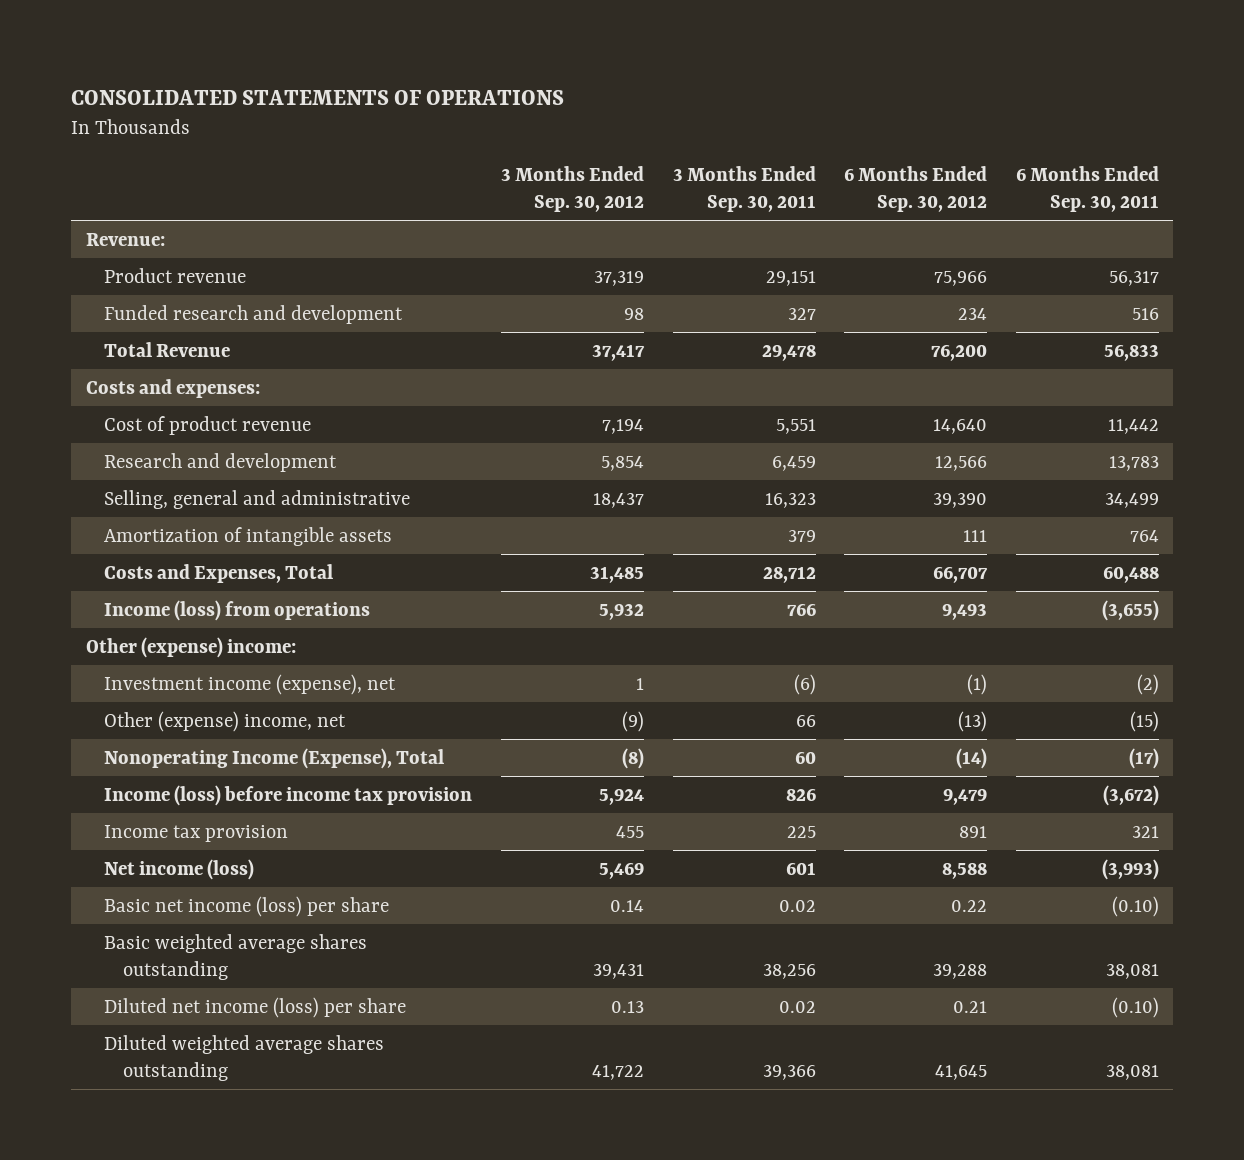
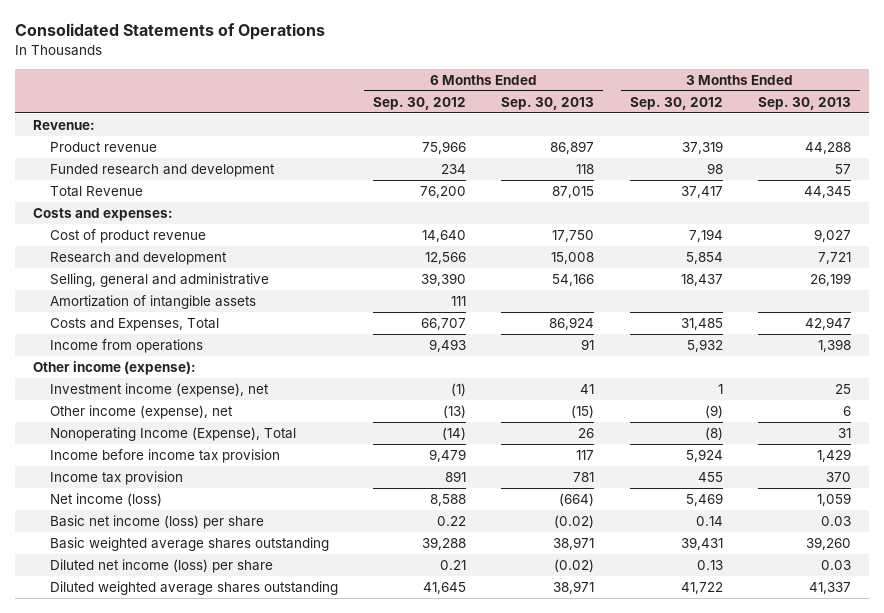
- CONSOLIDATED STATEMENTS OF OPERATIONS
+ Consolidated Statements of Operations
- | 3 Months Ended Sep. 30, 2012 | 3 Months Ended Sep. 30, 2011 | 6 Months Ended Sep. 30, 2012 | 6 Months Ended Sep. 30, 2011
+ | 6 Months Ended Sep. 30, 2012 | 6 Months Ended Sep. 30, 2013 | 3 Months Ended Sep. 30, 2012 | 3 Months Ended Sep. 30, 2013
- Income (loss) from operations | 5,932 | 766 | 9,493 | (3,655)
- Other (expense) income:
+ Income from operations | 9,493 | 91 | 5,932 | 1,398
+ Other income (expense):
- Other (expense) income, net | (9) | 66 | (13) | (15)
+ Other income (expense), net | (13) | (15) | (9) | 6
- Income (loss) before income tax provision | 5,924 | 826 | 9,479 | (3,672)
+ Income before income tax provision | 9,479 | 117 | 5,924 | 1,429

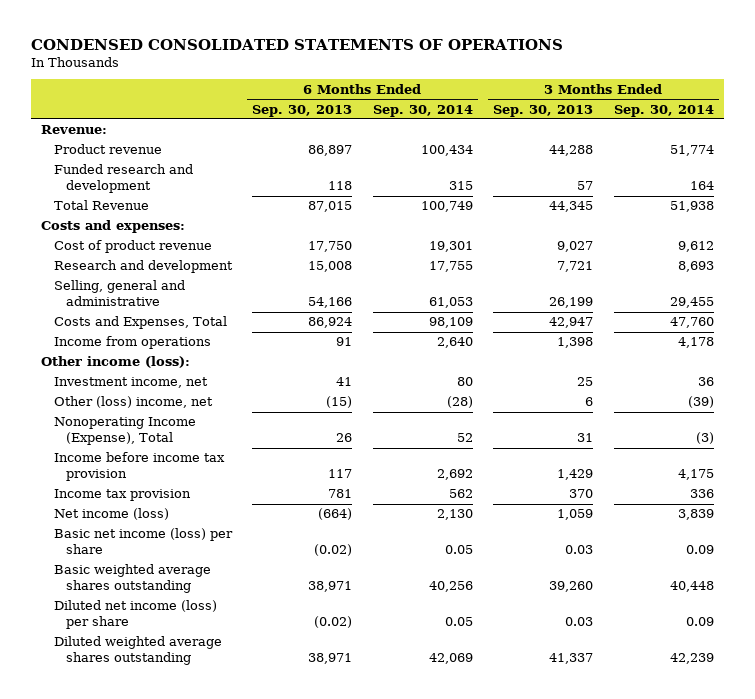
- Consolidated Statements of Operations
+ CONDENSED CONSOLIDATED STATEMENTS OF OPERATIONS
- | 6 Months Ended Sep. 30, 2012 | 6 Months Ended Sep. 30, 2013 | 3 Months Ended Sep. 30, 2012 | 3 Months Ended Sep. 30, 2013
+ | 6 Months Ended Sep. 30, 2013 | 6 Months Ended Sep. 30, 2014 | 3 Months Ended Sep. 30, 2013 | 3 Months Ended Sep. 30, 2014
- Amortization of intangible assets | 111 | | |
- Other income (expense):
- Investment income (expense), net | (1) | 41 | 1 | 25
- Other income (expense), net | (13) | (15) | (9) | 6
+ Other income (loss):
+ Investment income, net | 41 | 80 | 25 | 36
+ Other (loss) income, net | (15) | (28) | 6 | (39)

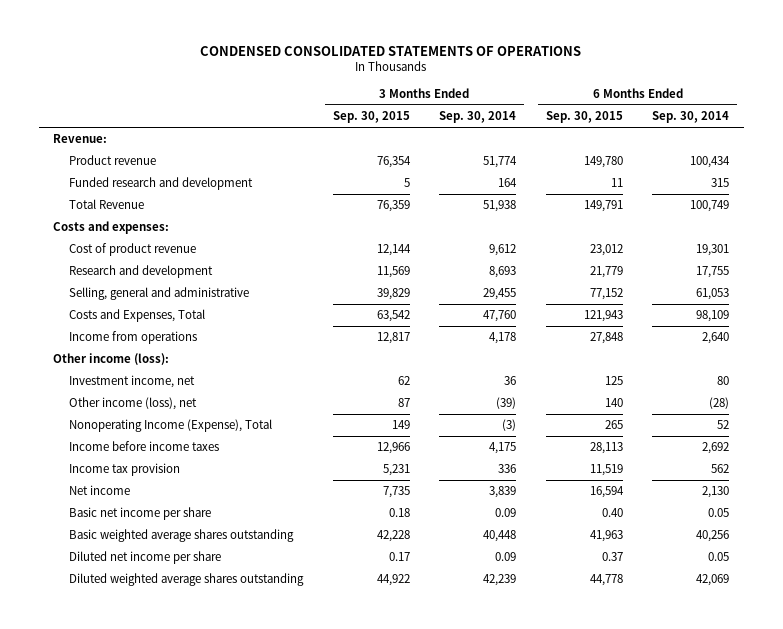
- | 6 Months Ended Sep. 30, 2013 | 6 Months Ended Sep. 30, 2014 | 3 Months Ended Sep. 30, 2013 | 3 Months Ended Sep. 30, 2014
+ | 3 Months Ended Sep. 30, 2015 | 3 Months Ended Sep. 30, 2014 | 6 Months Ended Sep. 30, 2015 | 6 Months Ended Sep. 30, 2014
- Other (loss) income, net | (15) | (28) | 6 | (39)
+ Other income (loss), net | 87 | (39) | 140 | (28)
- Income before income tax provision | 117 | 2,692 | 1,429 | 4,175
+ Income before income taxes | 12,966 | 4,175 | 28,113 | 2,692
- Net income (loss) | (664) | 2,130 | 1,059 | 3,839
- Basic net income (loss) per share | (0.02) | 0.05 | 0.03 | 0.09
+ Net income | 7,735 | 3,839 | 16,594 | 2,130
+ Basic net income per share | 0.18 | 0.09 | 0.40 | 0.05
- Diluted net income (loss) per share | (0.02) | 0.05 | 0.03 | 0.09
+ Diluted net income per share | 0.17 | 0.09 | 0.37 | 0.05

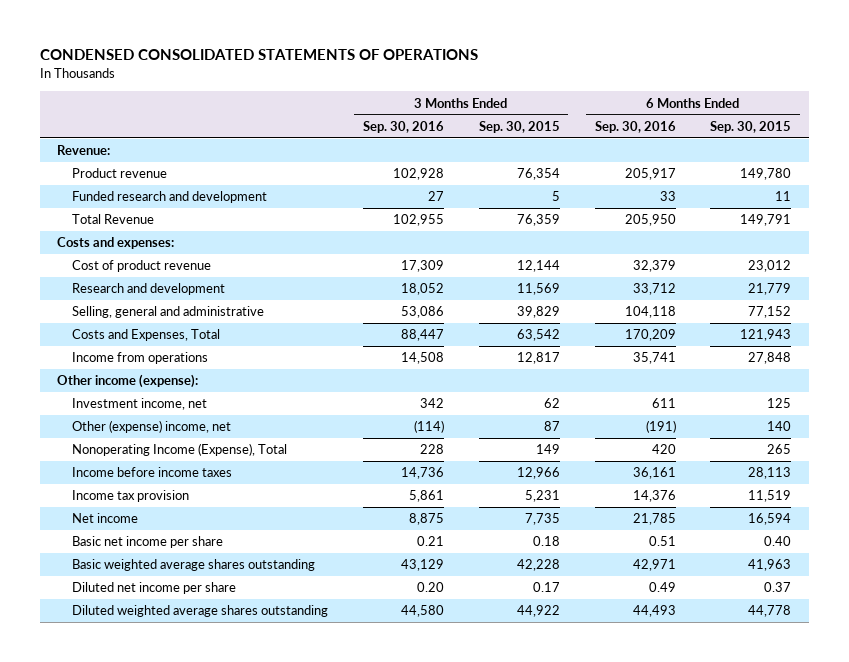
- | 3 Months Ended Sep. 30, 2015 | 3 Months Ended Sep. 30, 2014 | 6 Months Ended Sep. 30, 2015 | 6 Months Ended Sep. 30, 2014
+ | 3 Months Ended Sep. 30, 2016 | 3 Months Ended Sep. 30, 2015 | 6 Months Ended Sep. 30, 2016 | 6 Months Ended Sep. 30, 2015
- Other income (loss):
+ Other income (expense):
- Other income (loss), net | 87 | (39) | 140 | (28)
+ Other (expense) income, net | (114) | 87 | (191) | 140

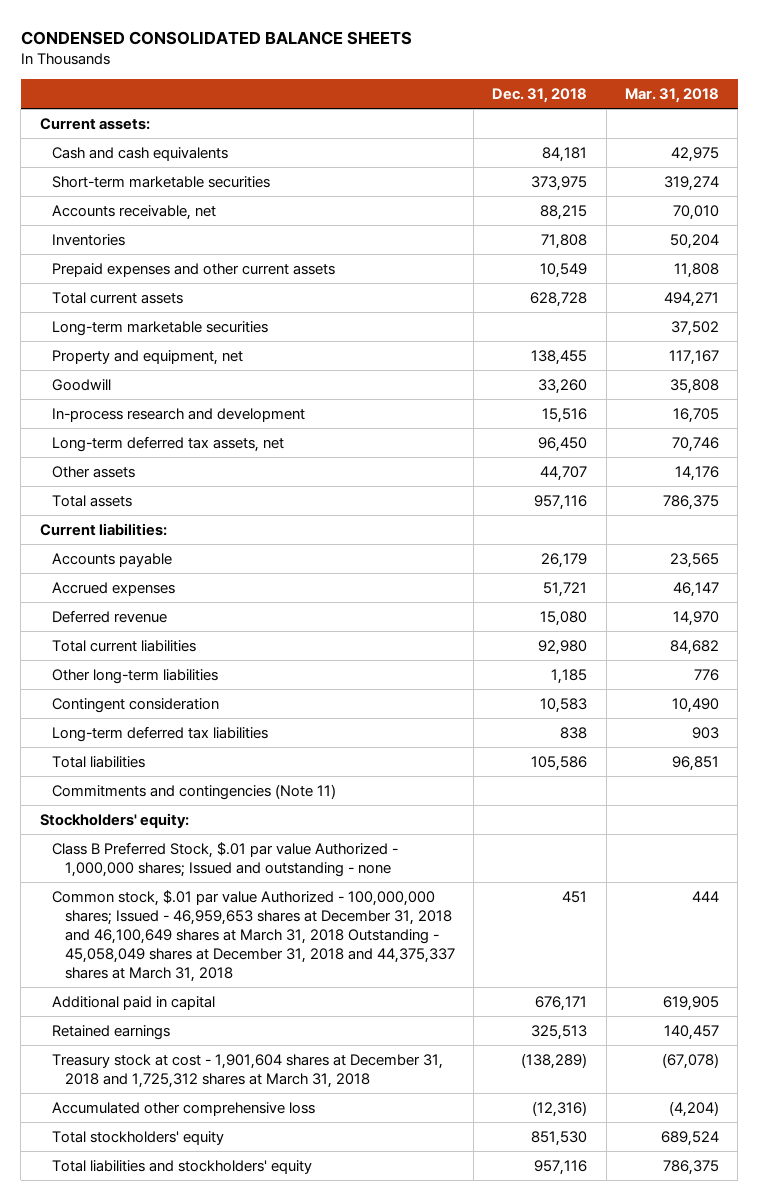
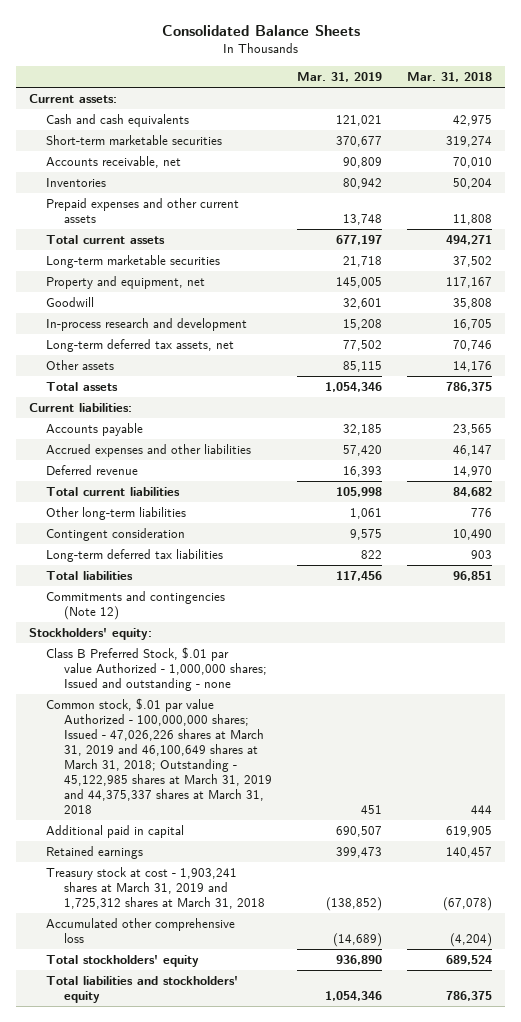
- CONDENSED CONSOLIDATED BALANCE SHEETS
+ Consolidated Balance Sheets
- | Dec. 31, 2018 | Mar. 31, 2018
+ | Mar. 31, 2019 | Mar. 31, 2018
- Accrued expenses | 51,721 | 46,147
+ Accrued expenses and other liabilities | 57,420 | 46,147
- Commitments and contingencies (Note 11)
+ Commitments and contingencies (Note 12)
- Common stock, $.01 par value Authorized - 100,000,000 shares; Issued - 46,959,653 shares at December 31, 2018 and 46,100,649 shares at March 31, 2018 Outstanding - 45,058,049 shares at December 31, 2018 and 44,375,337 shares at March 31, 2018 | 451 | 444
+ Common stock, $.01 par value Authorized - 100,000,000 shares; Issued - 47,026,226 shares at March 31, 2019 and 46,100,649 shares at March 31, 2018; Outstanding - 45,122,985 shares at March 31, 2019 and 44,375,337 shares at March 31, 2018 | 451 | 444
- Treasury stock at cost - 1,901,604 shares at December 31, 2018 and 1,725,312 shares at March 31, 2018 | (138,289) | (67,078)
+ Treasury stock at cost - 1,903,241 shares at March 31, 2019 and 1,725,312 shares at March 31, 2018 | (138,852) | (67,078)

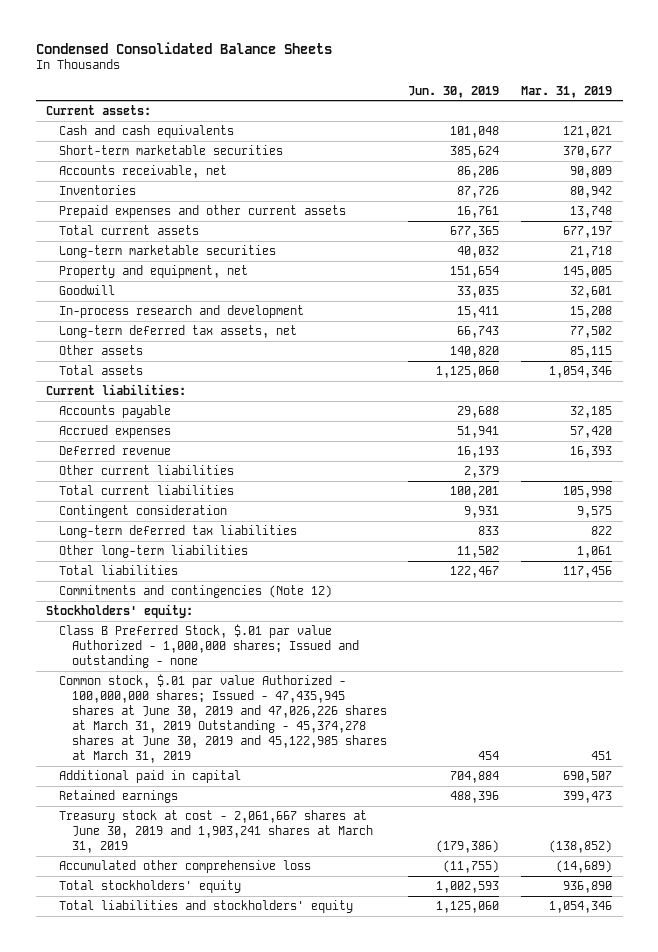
- Consolidated Balance Sheets
+ Condensed Consolidated Balance Sheets
- | Mar. 31, 2019 | Mar. 31, 2018
+ | Jun. 30, 2019 | Mar. 31, 2019
- Accrued expenses and other liabilities | 57,420 | 46,147
+ Accrued expenses | 51,941 | 57,420
+ Other current liabilities | 2,379 |
moved down: Other long-term liabilities | 11,502 | 1,061
- Common stock, $.01 par value Authorized - 100,000,000 shares; Issued - 47,026,226 shares at March 31, 2019 and 46,100,649 shares at March 31, 2018; Outstanding - 45,122,985 shares at March 31, 2019 and 44,375,337 shares at March 31, 2018 | 451 | 444
+ Common stock, $.01 par value Authorized - 100,000,000 shares; Issued - 47,435,945 shares at June 30, 2019 and 47,026,226 shares at March 31, 2019 Outstanding - 45,374,278 shares at June 30, 2019 and 45,122,985 shares at March 31, 2019 | 454 | 451
- Treasury stock at cost - 1,903,241 shares at March 31, 2019 and 1,725,312 shares at March 31, 2018 | (138,852) | (67,078)
+ Treasury stock at cost - 2,061,667 shares at June 30, 2019 and 1,903,241 shares at March 31, 2019 | (179,386) | (138,852)

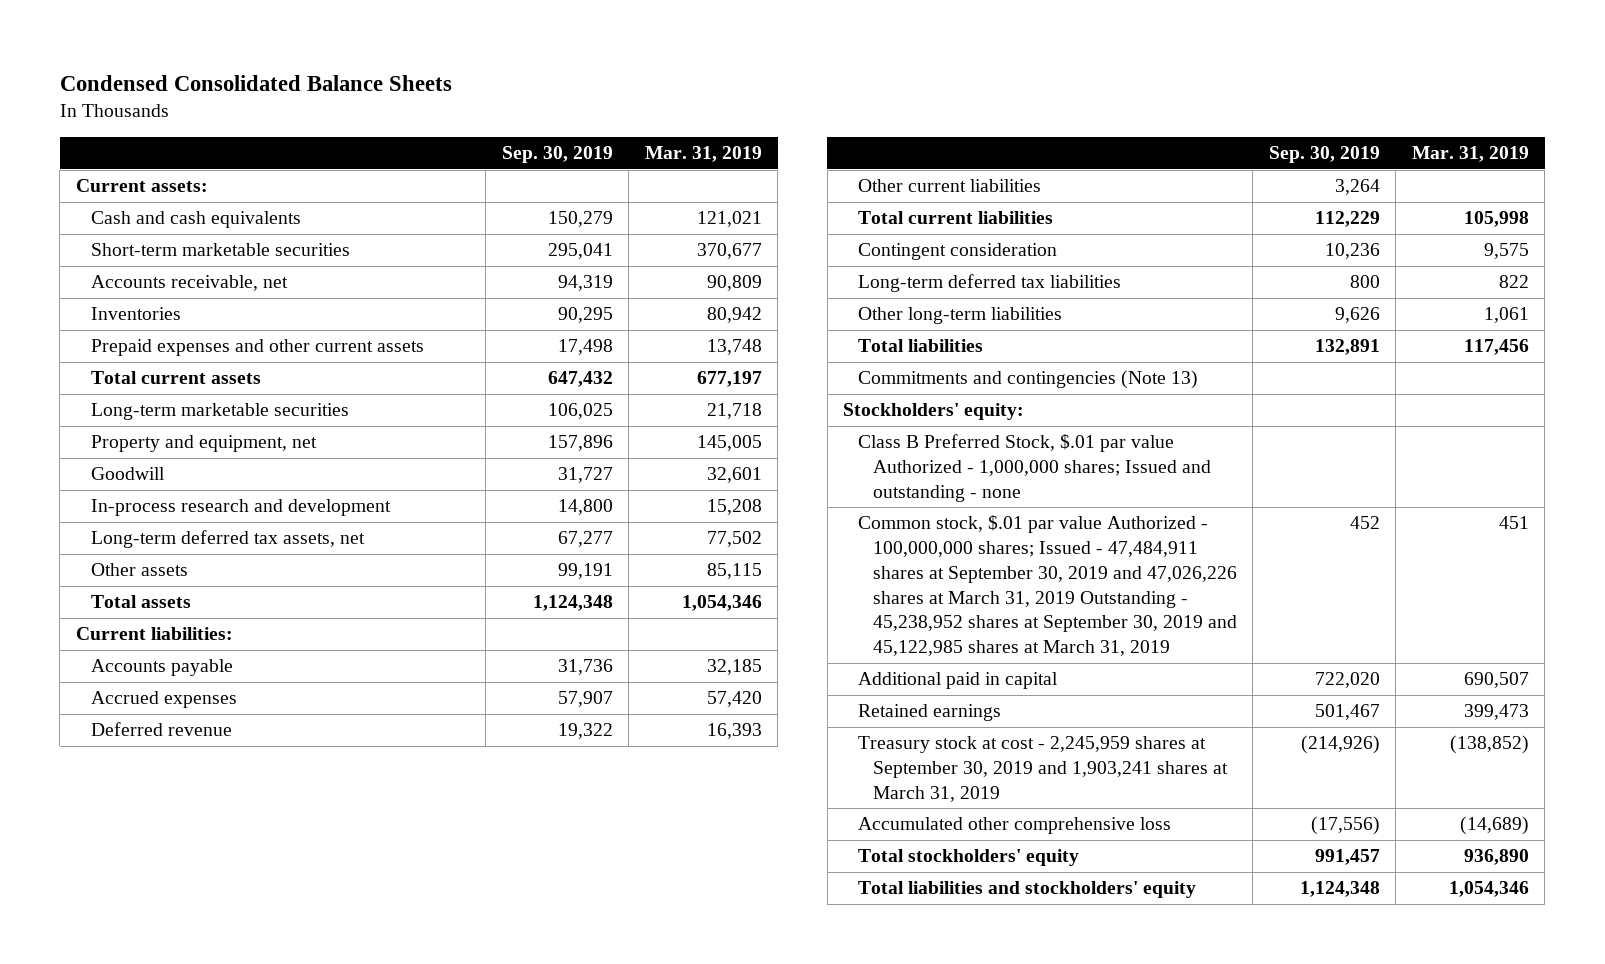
- | Jun. 30, 2019 | Mar. 31, 2019
+ | Sep. 30, 2019 | Mar. 31, 2019
- Commitments and contingencies (Note 12)
+ Commitments and contingencies (Note 13)
- Common stock, $.01 par value Authorized - 100,000,000 shares; Issued - 47,435,945 shares at June 30, 2019 and 47,026,226 shares at March 31, 2019 Outstanding - 45,374,278 shares at June 30, 2019 and 45,122,985 shares at March 31, 2019 | 454 | 451
+ Common stock, $.01 par value Authorized - 100,000,000 shares; Issued - 47,484,911 shares at September 30, 2019 and 47,026,226 shares at March 31, 2019 Outstanding - 45,238,952 shares at September 30, 2019 and 45,122,985 shares at March 31, 2019 | 452 | 451
- Treasury stock at cost - 2,061,667 shares at June 30, 2019 and 1,903,241 shares at March 31, 2019 | (179,386) | (138,852)
+ Treasury stock at cost - 2,245,959 shares at September 30, 2019 and 1,903,241 shares at March 31, 2019 | (214,926) | (138,852)

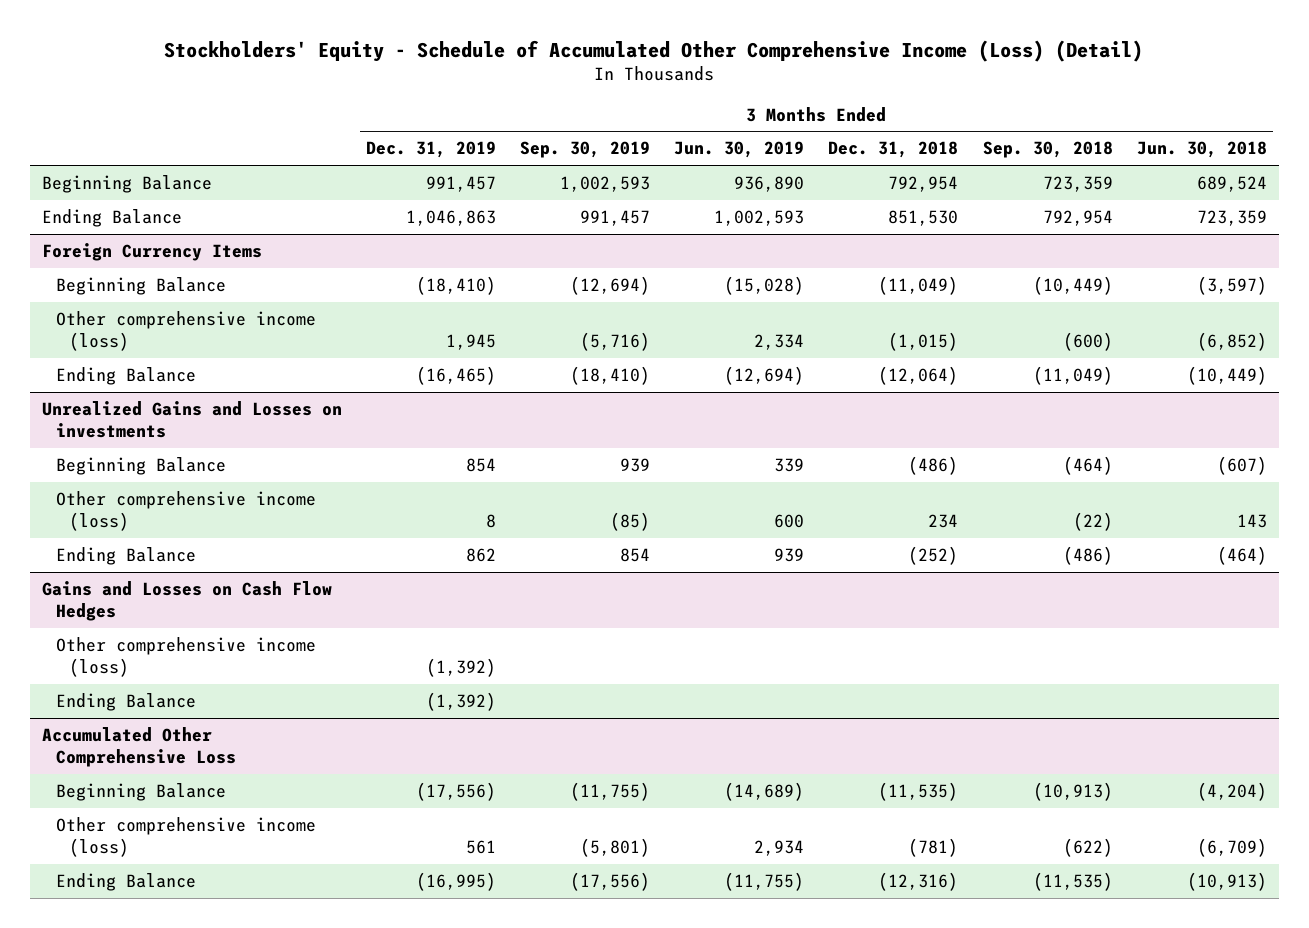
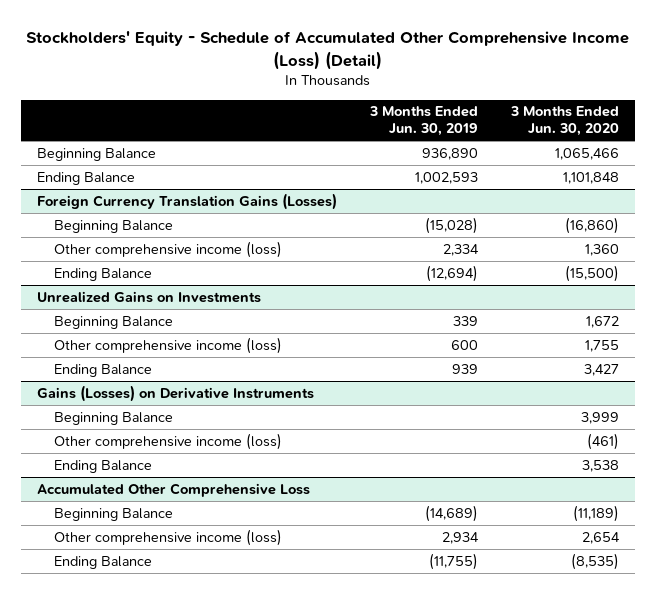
- | 3 Months Ended Dec. 31, 2019 | 3 Months Ended Sep. 30, 2019 | 3 Months Ended Jun. 30, 2019 | 3 Months Ended Dec. 31, 2018 | 3 Months Ended Sep. 30, 2018 | 3 Months Ended Jun. 30, 2018
+ | 3 Months Ended Jun. 30, 2019 | 3 Months Ended Jun. 30, 2020
- Foreign Currency Items
+ Foreign Currency Translation Gains (Losses)
- Unrealized Gains and Losses on investments
+ Unrealized Gains on Investments
- Gains and Losses on Cash Flow Hedges
+ Gains (Losses) on Derivative Instruments
+ Beginning Balance | | 3,999

